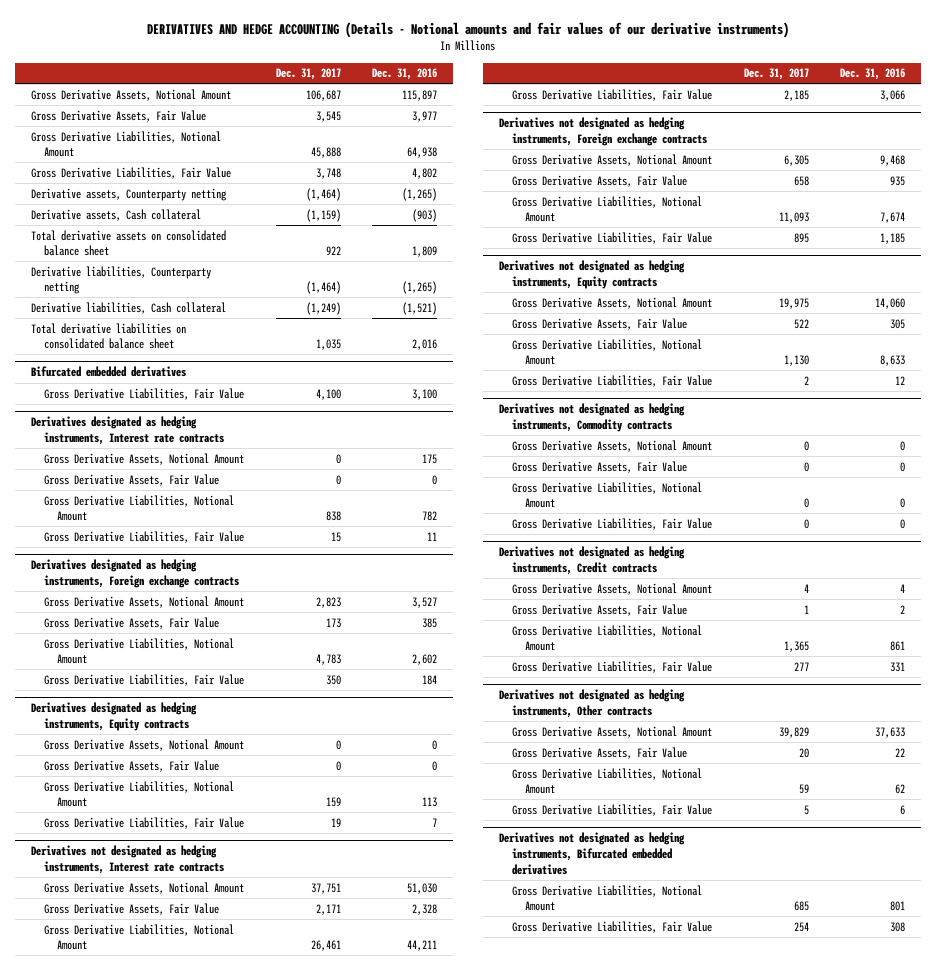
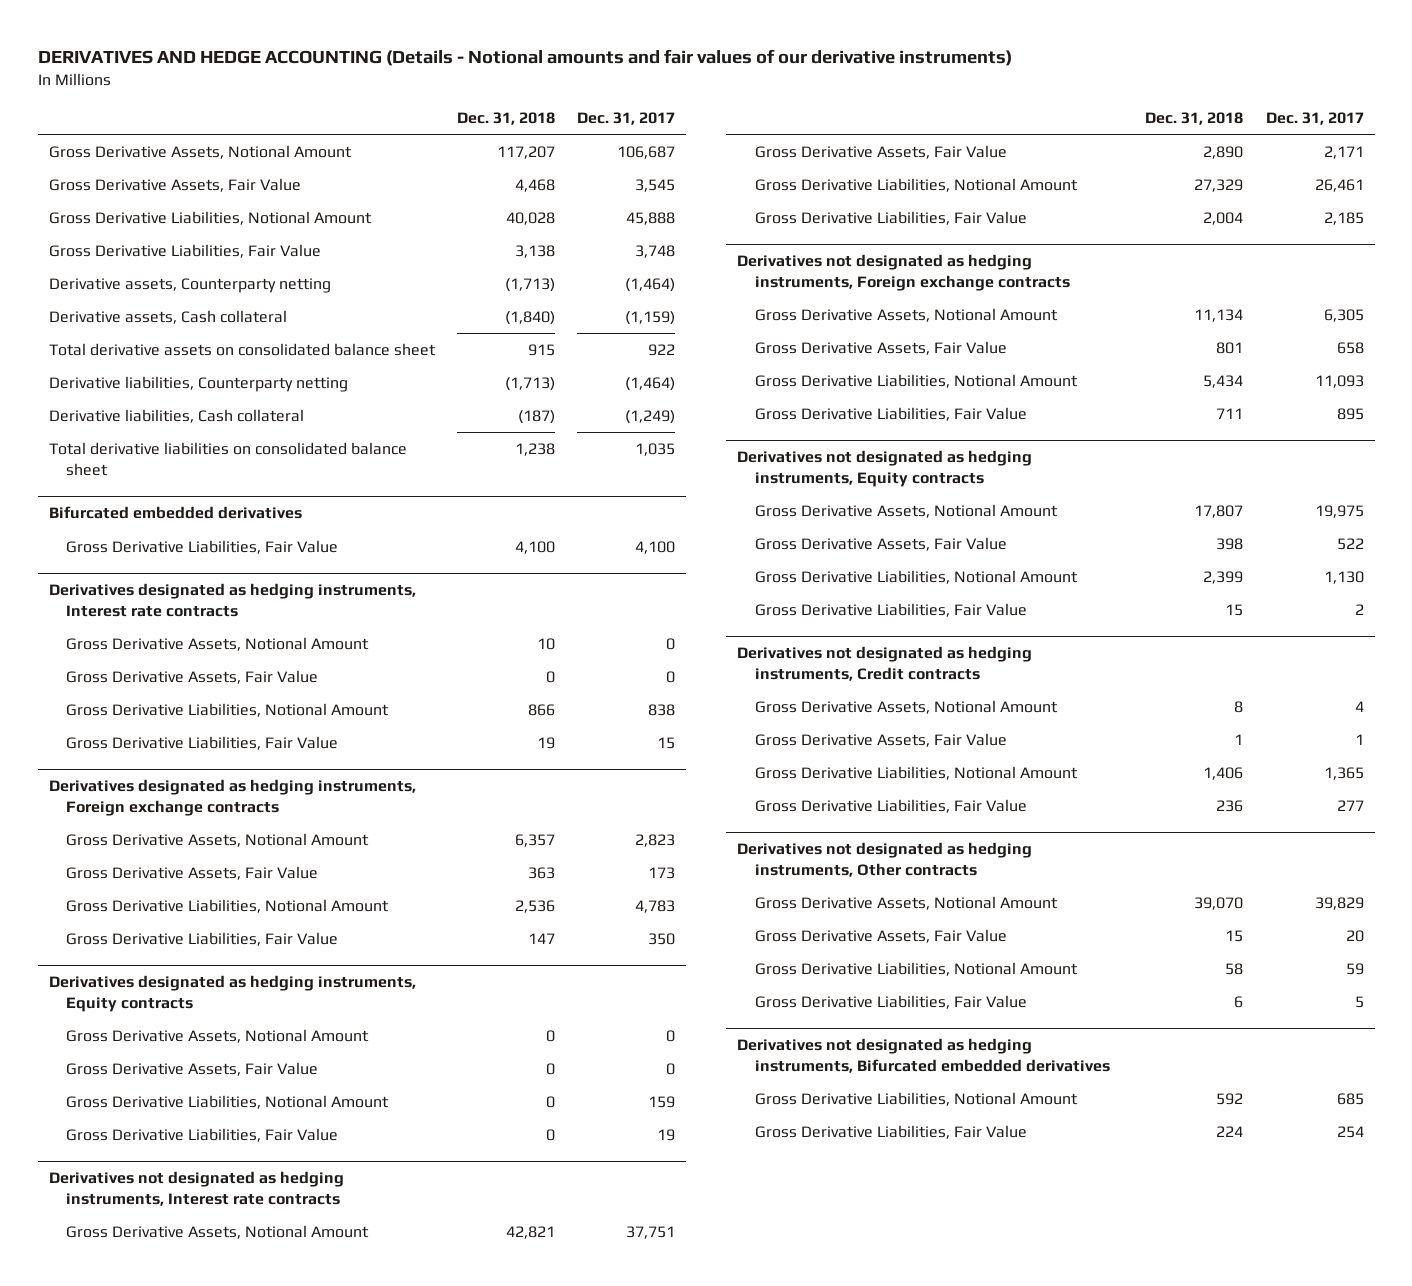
- | Dec. 31, 2017 | Dec. 31, 2016
+ | Dec. 31, 2018 | Dec. 31, 2017
- Derivatives not designated as hedging instruments, Commodity contracts
- Gross Derivative Assets, Notional Amount | 0 | 0
- Gross Derivative Assets, Fair Value | 0 | 0
- Gross Derivative Liabilities, Notional Amount | 0 | 0
- Gross Derivative Liabilities, Fair Value | 0 | 0

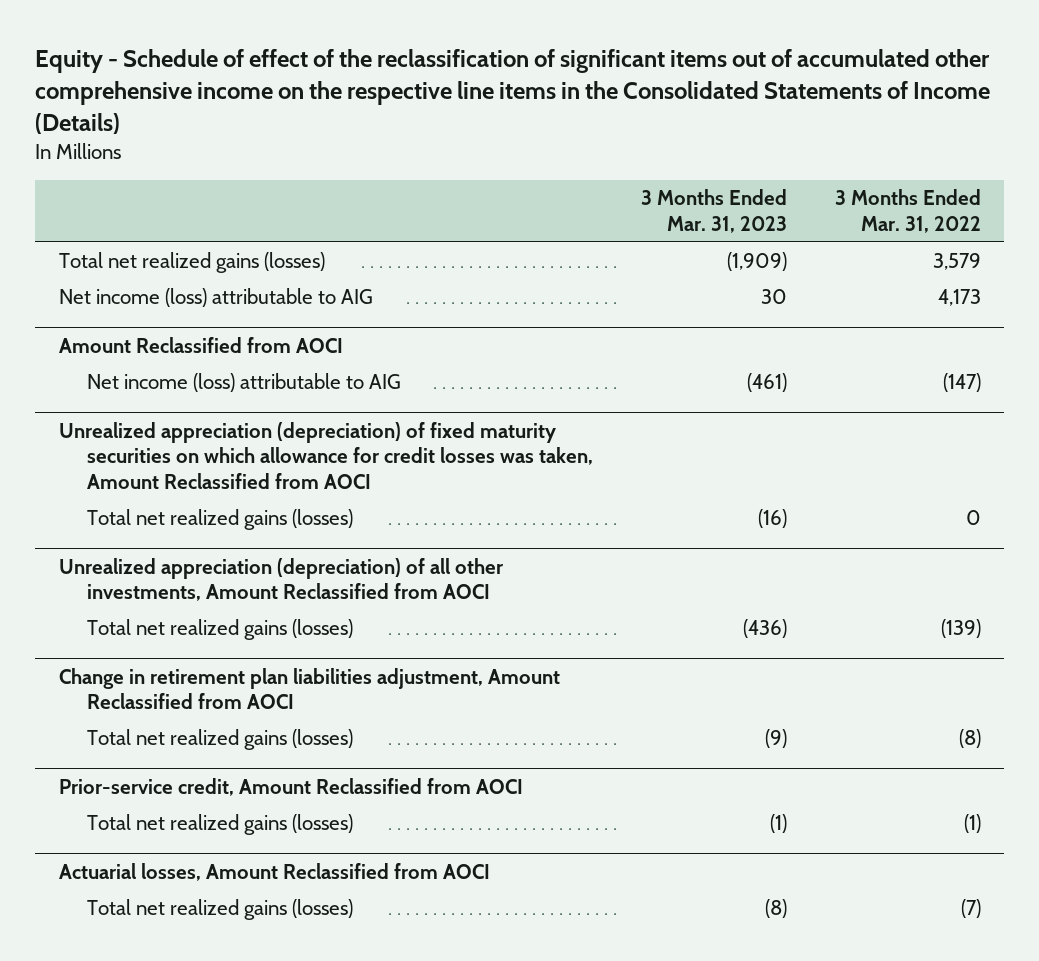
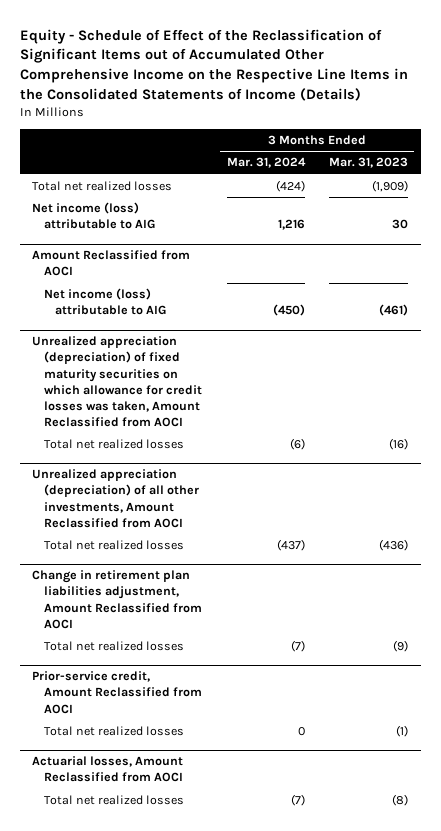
- Equity - Schedule of effect of the reclassification of significant items out of accumulated other comprehensive income on the respective line items in the Consolidated Statements of Income (Details)
+ Equity - Schedule of Effect of the Reclassification of Significant Items out of Accumulated Other Comprehensive Income on the Respective Line Items in the Consolidated Statements of Income (Details)
- | 3 Months Ended Mar. 31, 2023 | 3 Months Ended Mar. 31, 2022
+ | 3 Months Ended Mar. 31, 2024 | 3 Months Ended Mar. 31, 2023
- Total net realized gains (losses) | (1,909) | 3,579
+ Total net realized losses | (424) | (1,909)
@ Unrealized appreciation (depreciation) of fixed maturity securities on which allowance for credit losses was taken, Amount Reclassified from AOCI
- Total net realized gains (losses) | (16) | 0
+ Total net realized losses | (6) | (16)
@ Unrealized appreciation (depreciation) of all other investments, Amount Reclassified from AOCI
- Total net realized gains (losses) | (436) | (139)
+ Total net realized losses | (437) | (436)
@ Change in retirement plan liabilities adjustment, Amount Reclassified from AOCI
- Total net realized gains (losses) | (9) | (8)
+ Total net realized losses | (7) | (9)
@ Prior-service credit, Amount Reclassified from AOCI
- Total net realized gains (losses) | (1) | (1)
+ Total net realized losses | 0 | (1)
@ Actuarial losses, Amount Reclassified from AOCI
- Total net realized gains (losses) | (8) | (7)
+ Total net realized losses | (7) | (8)

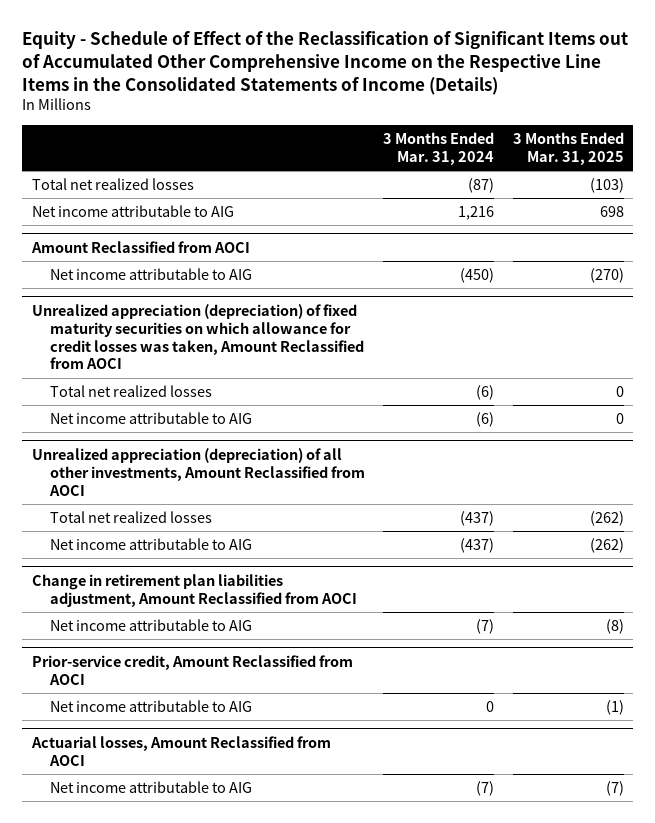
- | 3 Months Ended Mar. 31, 2024 | 3 Months Ended Mar. 31, 2023
+ | 3 Months Ended Mar. 31, 2024 | 3 Months Ended Mar. 31, 2025
- Total net realized losses | (424) | (1,909)
- Net income (loss) attributable to AIG | 1,216 | 30
+ Total net realized losses | (87) | (103)
+ Net income attributable to AIG | 1,216 | 698
@ Amount Reclassified from AOCI
- Net income (loss) attributable to AIG | (450) | (461)
+ Net income attributable to AIG | (450) | (270)
@ Unrealized appreciation (depreciation) of fixed maturity securities on which allowance for credit losses was taken, Amount Reclassified from AOCI
+ Net income attributable to AIG | (6) | 0
@ Unrealized appreciation (depreciation) of all other investments, Amount Reclassified from AOCI
+ Net income attributable to AIG | (437) | (262)
@ Change in retirement plan liabilities adjustment, Amount Reclassified from AOCI
- Total net realized losses | (7) | (9)
+ Net income attributable to AIG | (7) | (8)
@ Prior-service credit, Amount Reclassified from AOCI
- Total net realized losses | 0 | (1)
+ Net income attributable to AIG | 0 | (1)
@ Actuarial losses, Amount Reclassified from AOCI
- Total net realized losses | (7) | (8)
+ Net income attributable to AIG | (7) | (7)

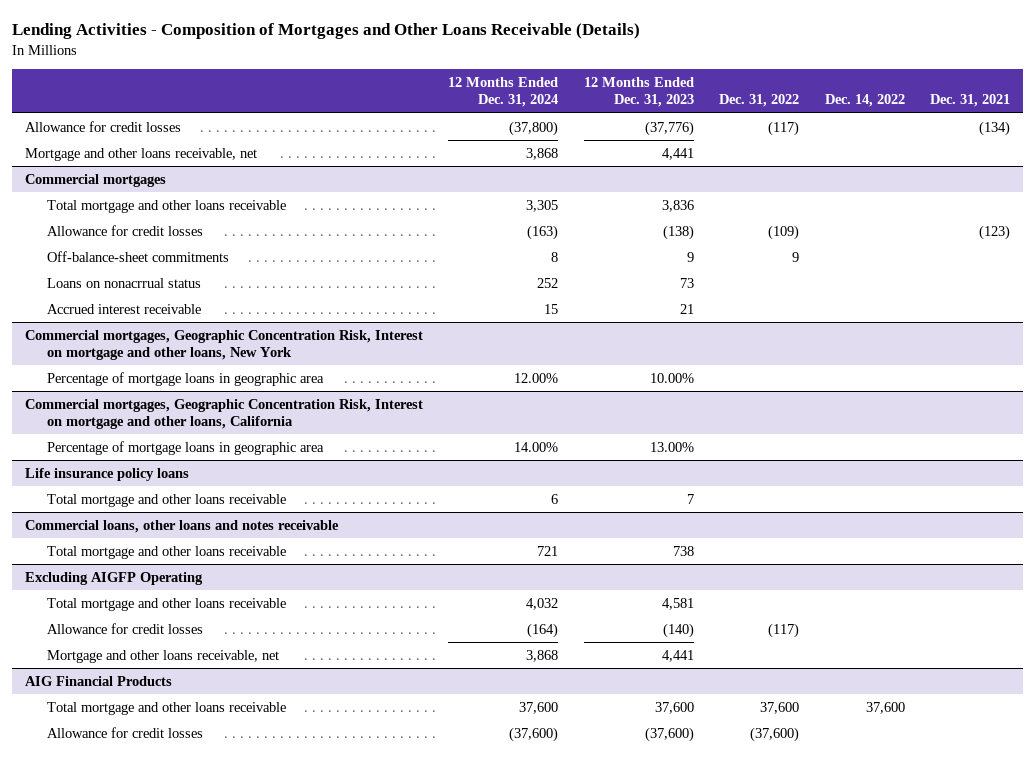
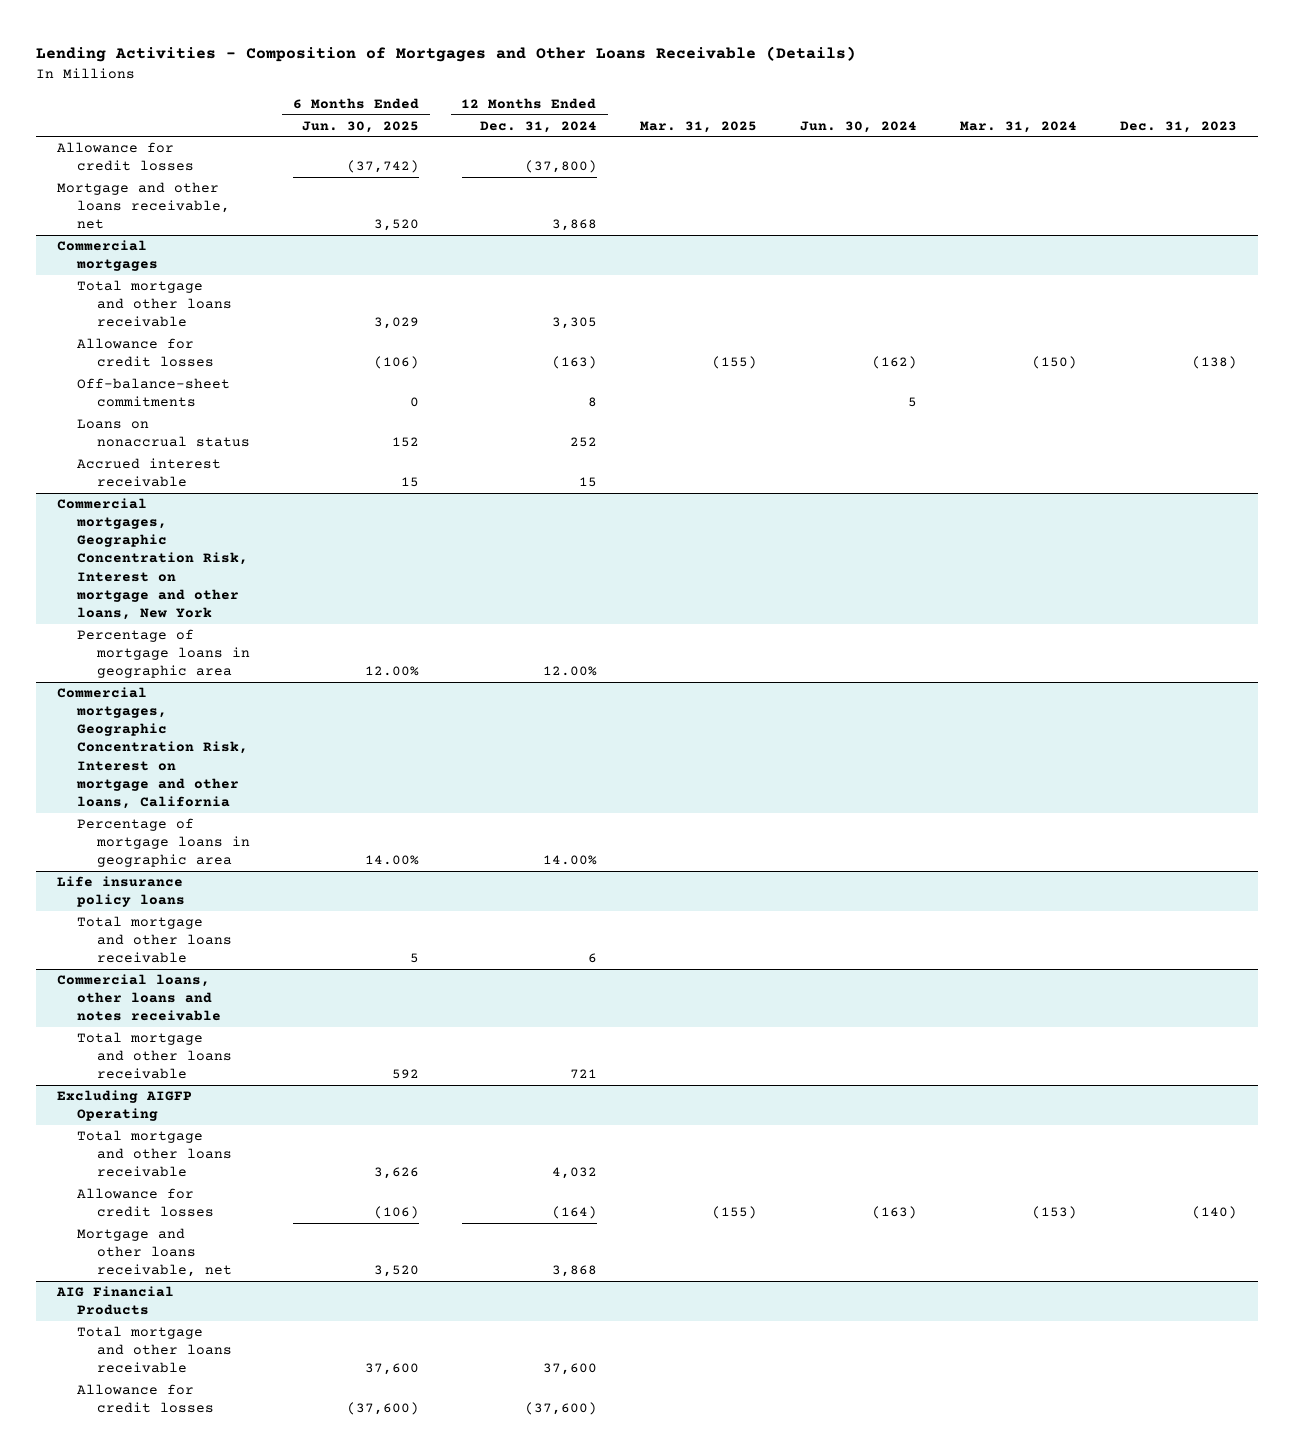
- | 12 Months Ended Dec. 31, 2024 | 12 Months Ended Dec. 31, 2023 | Dec. 31, 2022 | Dec. 14, 2022 | Dec. 31, 2021
+ | 6 Months Ended Jun. 30, 2025 | 12 Months Ended Dec. 31, 2024 | Mar. 31, 2025 | Jun. 30, 2024 | Mar. 31, 2024 | Dec. 31, 2023
@ Commercial mortgages
- Loans on nonacrrual status | 252 | 73 | | |
+ Loans on nonaccrual status | 152 | 252 | | | |

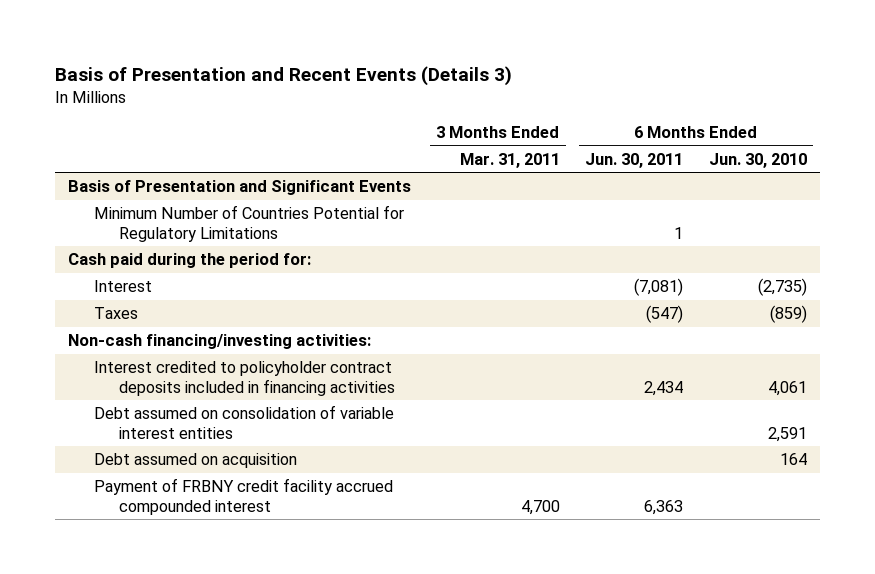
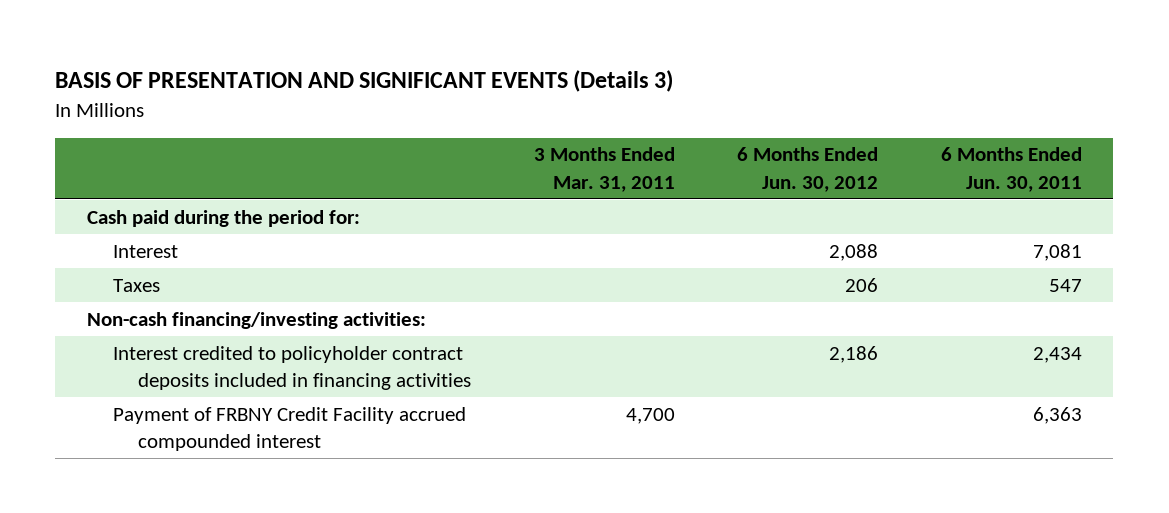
- Basis of Presentation and Recent Events (Details 3)
+ BASIS OF PRESENTATION AND SIGNIFICANT EVENTS (Details 3)
- | 3 Months Ended Mar. 31, 2011 | 6 Months Ended Jun. 30, 2011 | 6 Months Ended Jun. 30, 2010
+ | 3 Months Ended Mar. 31, 2011 | 6 Months Ended Jun. 30, 2012 | 6 Months Ended Jun. 30, 2011
- Basis of Presentation and Significant Events
- Minimum Number of Countries Potential for Regulatory Limitations | | 1 |
- Interest | | (7,081) | (2,735)
- Taxes | | (547) | (859)
+ Interest | | 2,088 | 7,081
+ Taxes | | 206 | 547
- Debt assumed on consolidation of variable interest entities | | | 2,591
- Debt assumed on acquisition | | | 164
- Payment of FRBNY credit facility accrued compounded interest | 4,700 | 6,363 |
+ Payment of FRBNY Credit Facility accrued compounded interest | 4,700 | | 6,363

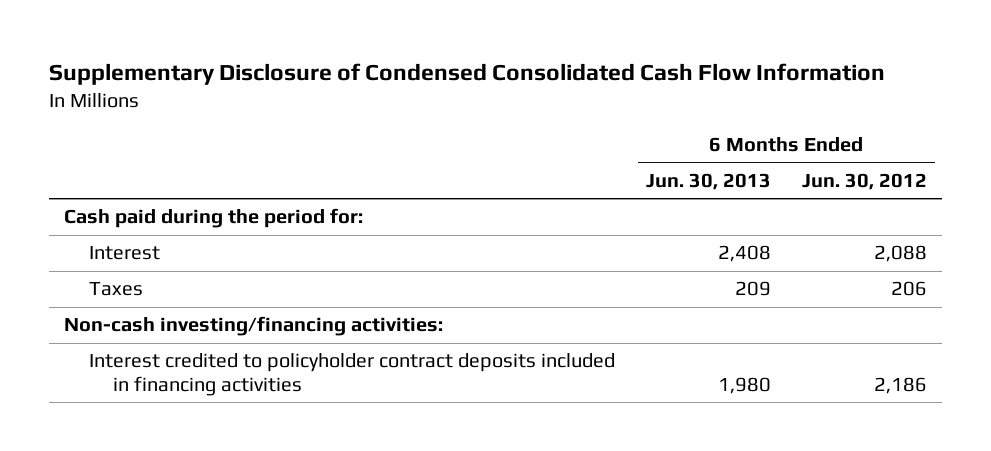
- BASIS OF PRESENTATION AND SIGNIFICANT EVENTS (Details 3)
+ Supplementary Disclosure of Condensed Consolidated Cash Flow Information
- | 3 Months Ended Mar. 31, 2011 | 6 Months Ended Jun. 30, 2012 | 6 Months Ended Jun. 30, 2011
+ | 6 Months Ended Jun. 30, 2013 | 6 Months Ended Jun. 30, 2012
- Non-cash financing/investing activities:
+ Non-cash investing/financing activities:
- Payment of FRBNY Credit Facility accrued compounded interest | 4,700 | | 6,363

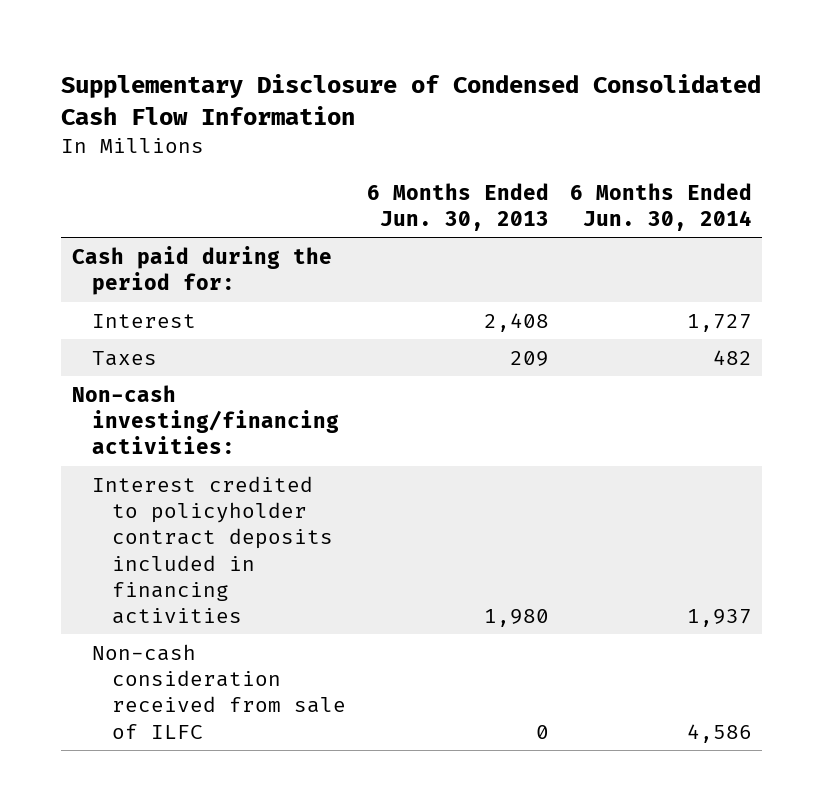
- | 6 Months Ended Jun. 30, 2013 | 6 Months Ended Jun. 30, 2012
+ | 6 Months Ended Jun. 30, 2013 | 6 Months Ended Jun. 30, 2014
+ Non-cash consideration received from sale of ILFC | 0 | 4,586

